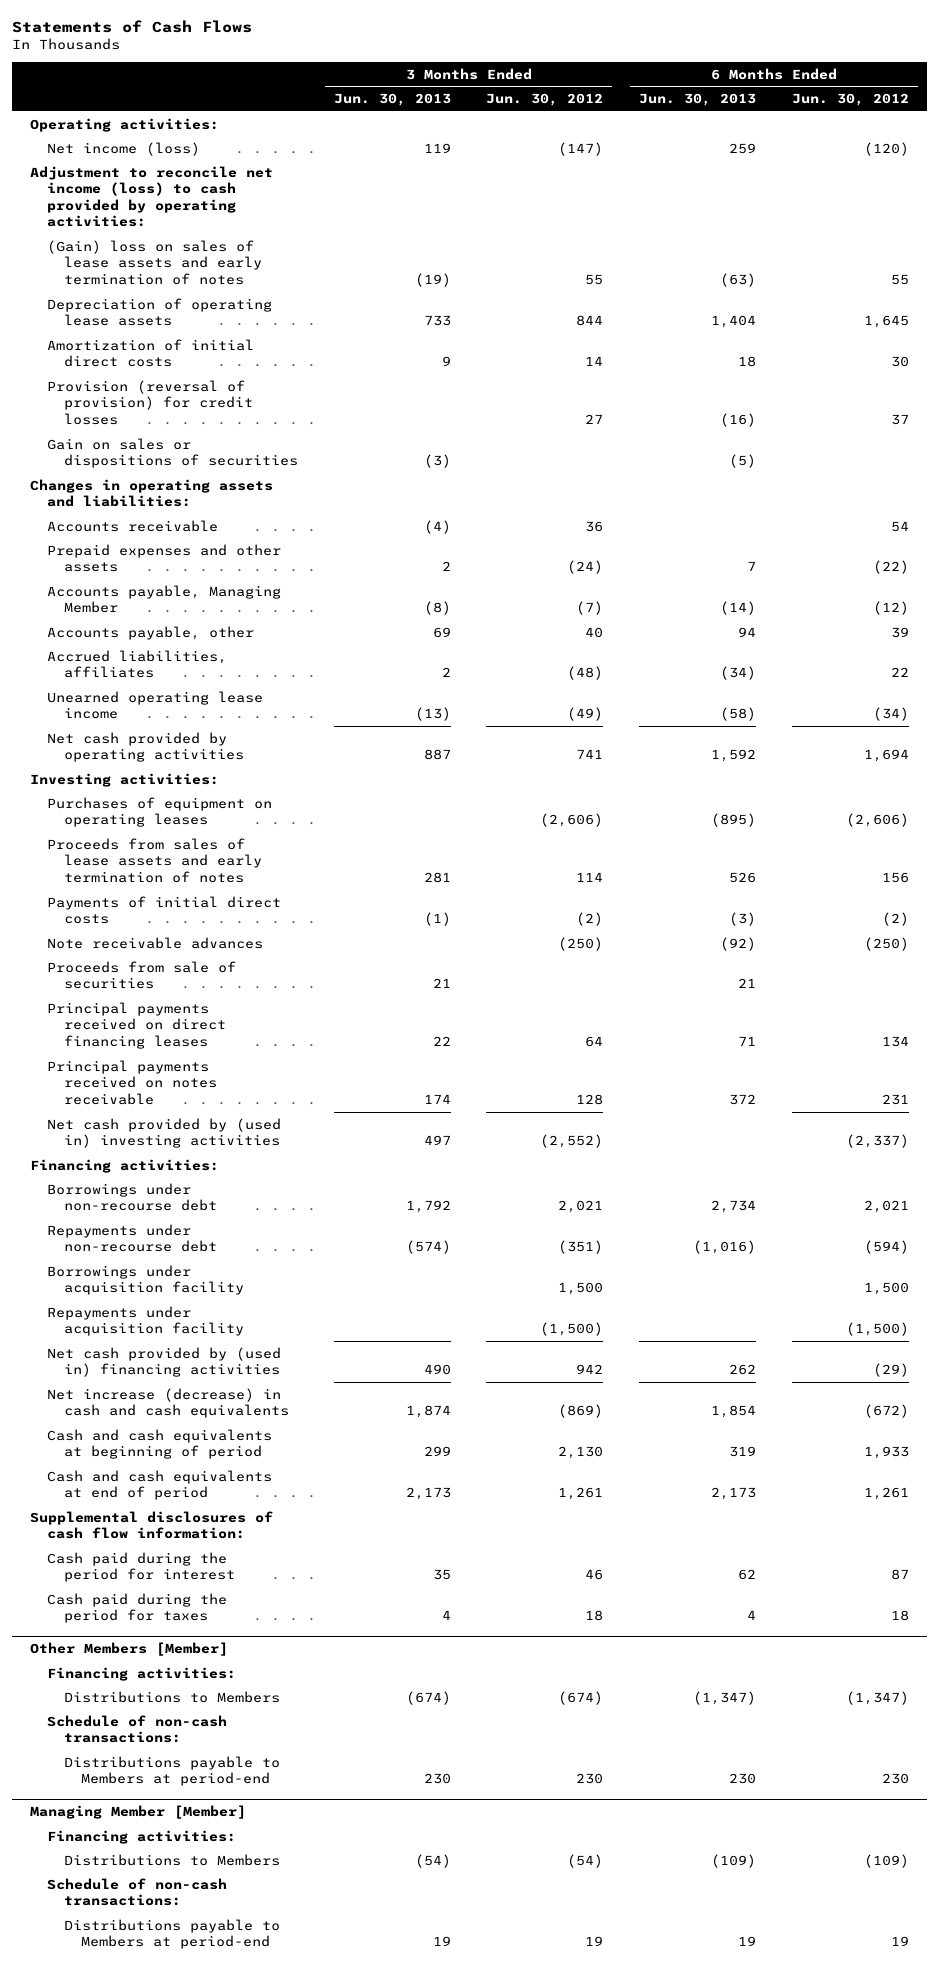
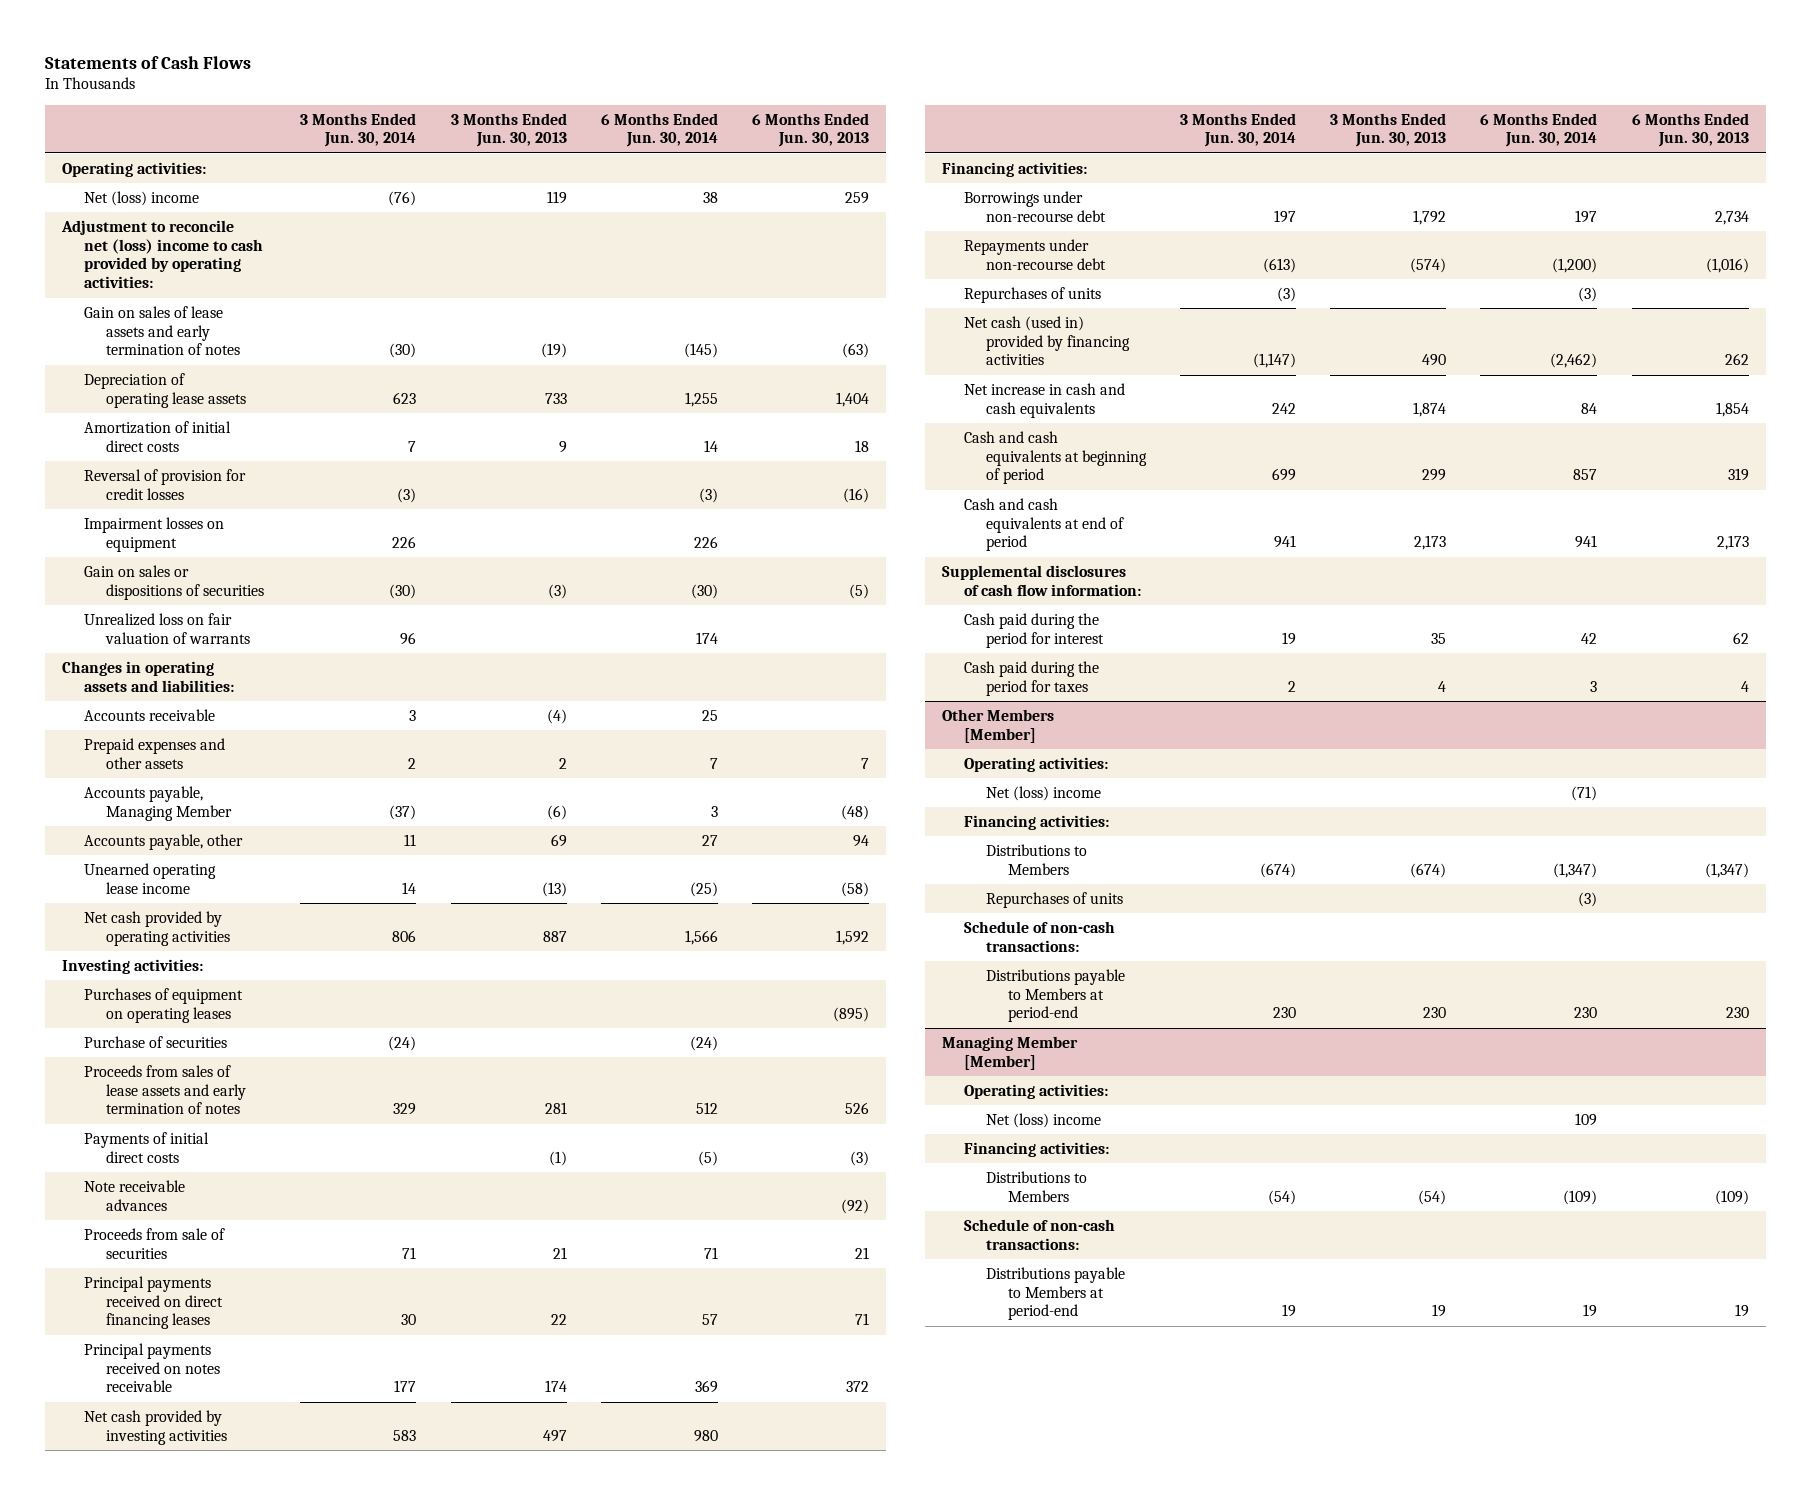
- | 3 Months Ended Jun. 30, 2013 | 3 Months Ended Jun. 30, 2012 | 6 Months Ended Jun. 30, 2013 | 6 Months Ended Jun. 30, 2012
+ | 3 Months Ended Jun. 30, 2014 | 3 Months Ended Jun. 30, 2013 | 6 Months Ended Jun. 30, 2014 | 6 Months Ended Jun. 30, 2013
- Net income (loss) | 119 | (147) | 259 | (120)
- Adjustment to reconcile net income (loss) to cash provided by operating activities:
- (Gain) loss on sales of lease assets and early termination of notes | (19) | 55 | (63) | 55
+ Net (loss) income | (76) | 119 | 38 | 259
+ Adjustment to reconcile net (loss) income to cash provided by operating activities:
+ Gain on sales of lease assets and early termination of notes | (30) | (19) | (145) | (63)
- Provision (reversal of provision) for credit losses | | 27 | (16) | 37
+ Reversal of provision for credit losses | (3) | | (3) | (16)
+ Impairment losses on equipment | 226 | | 226 |
+ Unrealized loss on fair valuation of warrants | 96 | | 174 |
- Accounts payable, Managing Member | (8) | (7) | (14) | (12)
+ Accounts payable, Managing Member | (37) | (6) | 3 | (48)
- Accrued liabilities, affiliates | 2 | (48) | (34) | 22
+ Purchase of securities | (24) | | (24) |
- Net cash provided by (used in) investing activities | 497 | (2,552) | | (2,337)
+ Net cash provided by investing activities | 583 | 497 | 980 |
- Borrowings under acquisition facility | | 1,500 | | 1,500
- Repayments under acquisition facility | | (1,500) | | (1,500)
- Net cash provided by (used in) financing activities | 490 | 942 | 262 | (29)
- Net increase (decrease) in cash and cash equivalents | 1,874 | (869) | 1,854 | (672)
+ Repurchases of units | (3) | | (3) |
+ Net cash (used in) provided by financing activities | (1,147) | 490 | (2,462) | 262
+ Net increase in cash and cash equivalents | 242 | 1,874 | 84 | 1,854
@ Other Members [Member]
+ Operating activities:
+ Net (loss) income | | | (71) |
+ Repurchases of units | | | (3) |
@ Managing Member [Member]
+ Operating activities:
+ Net (loss) income | | | 109 |

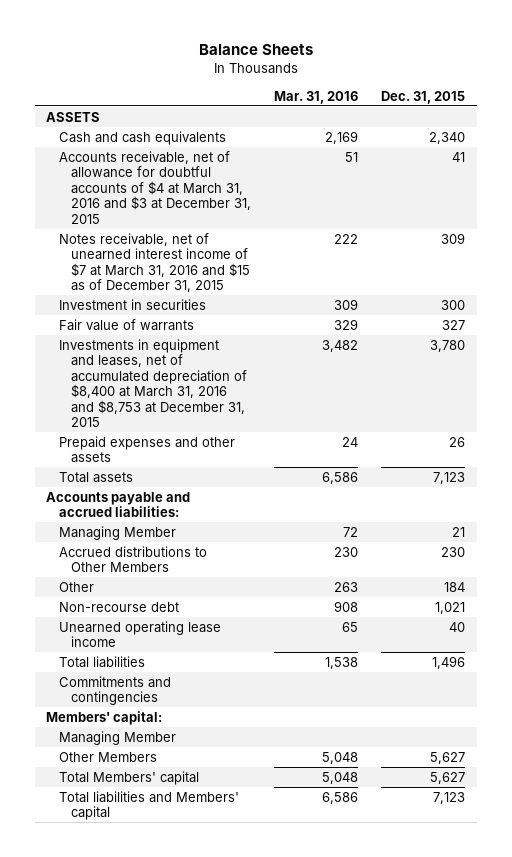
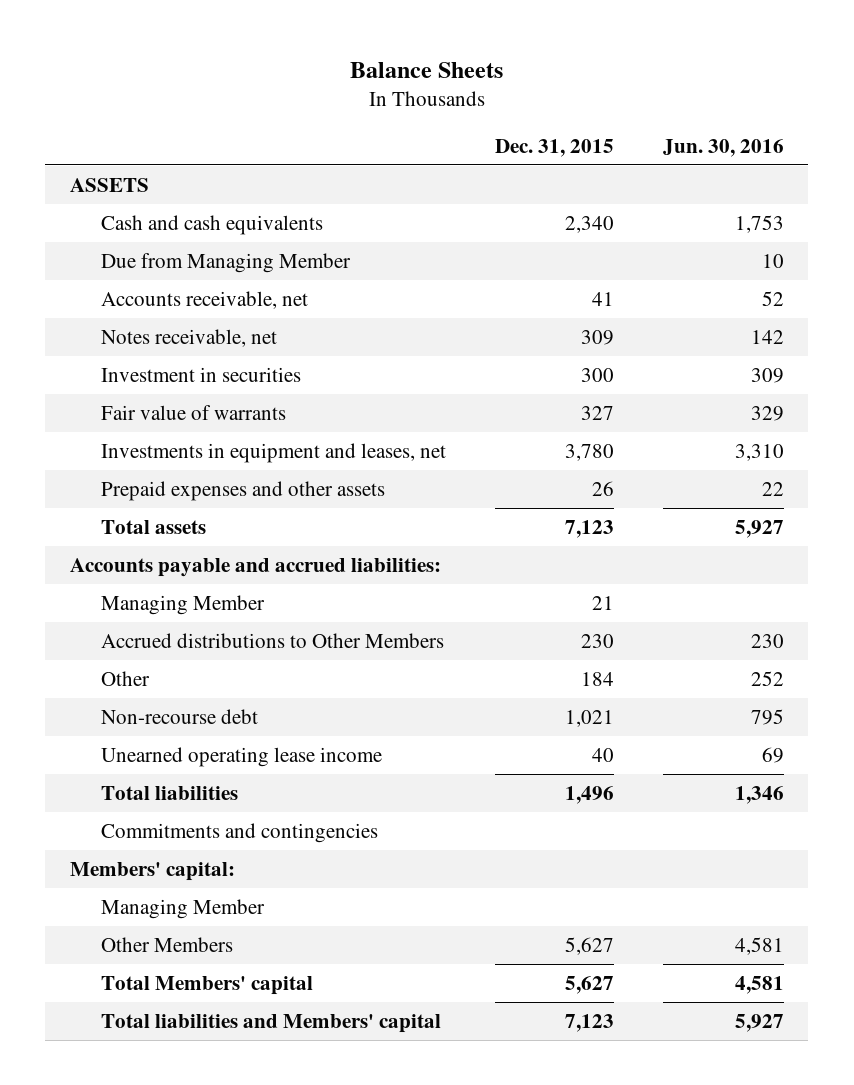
- | Mar. 31, 2016 | Dec. 31, 2015
+ | Dec. 31, 2015 | Jun. 30, 2016
- Accounts receivable, net of allowance for doubtful accounts of $4 at March 31, 2016 and $3 at December 31, 2015 | 51 | 41
- Notes receivable, net of unearned interest income of $7 at March 31, 2016 and $15 as of December 31, 2015 | 222 | 309
+ Due from Managing Member | | 10
+ Accounts receivable, net | 41 | 52
+ Notes receivable, net | 309 | 142
- Investments in equipment and leases, net of accumulated depreciation of $8,400 at March 31, 2016 and $8,753 at December 31, 2015 | 3,482 | 3,780
+ Investments in equipment and leases, net | 3,780 | 3,310

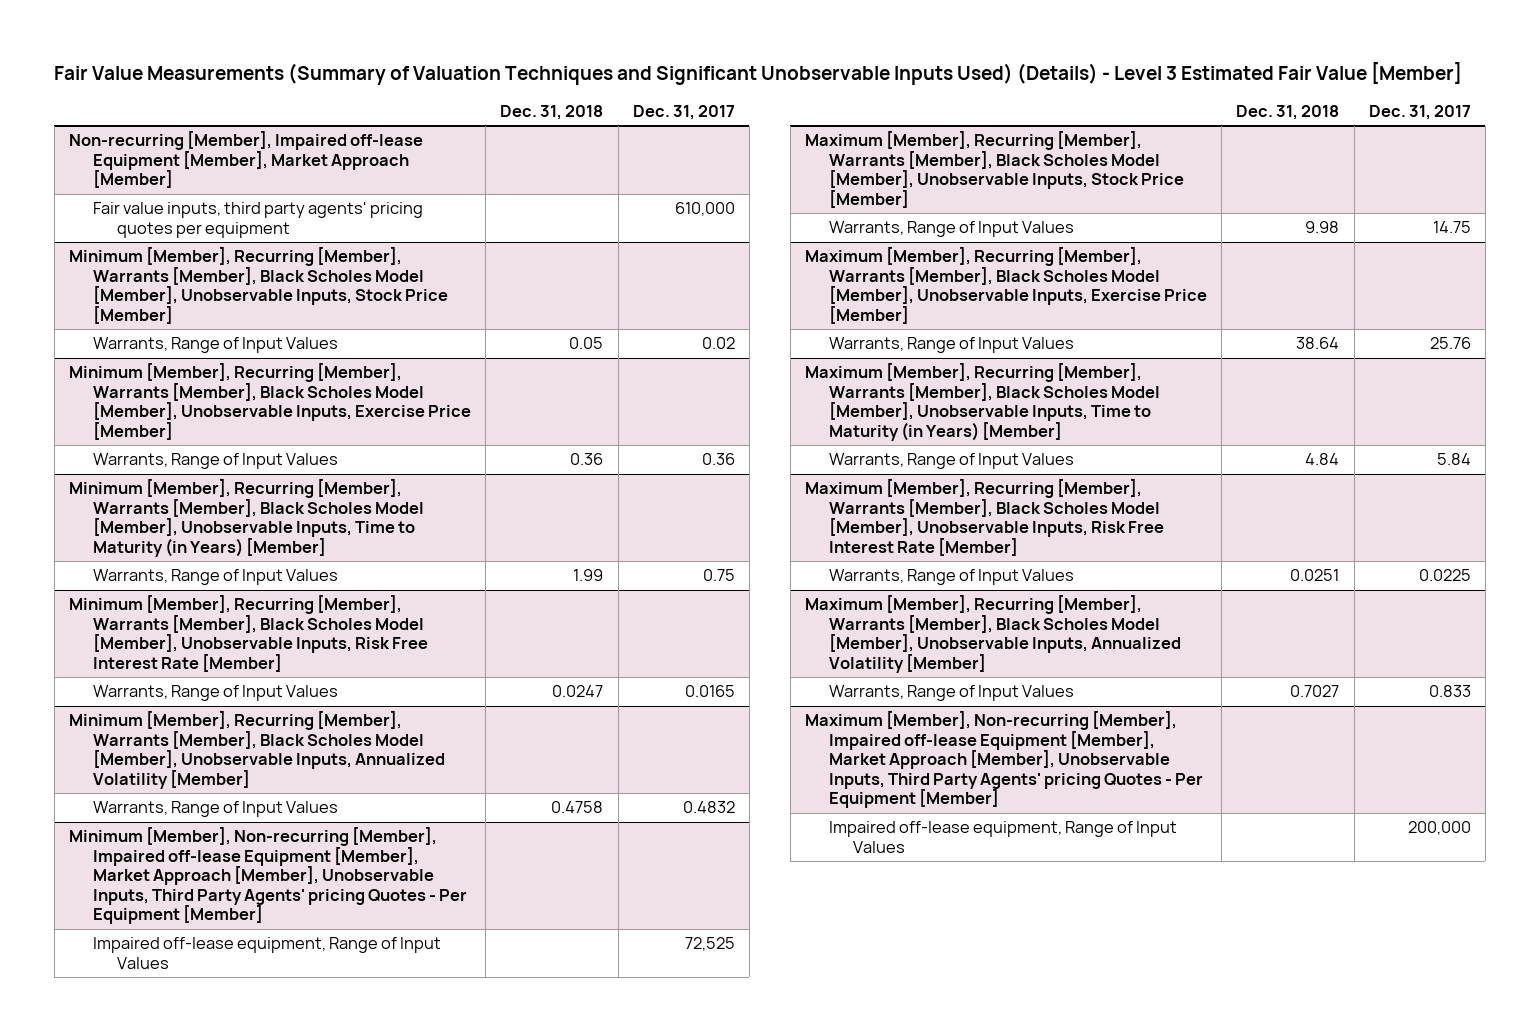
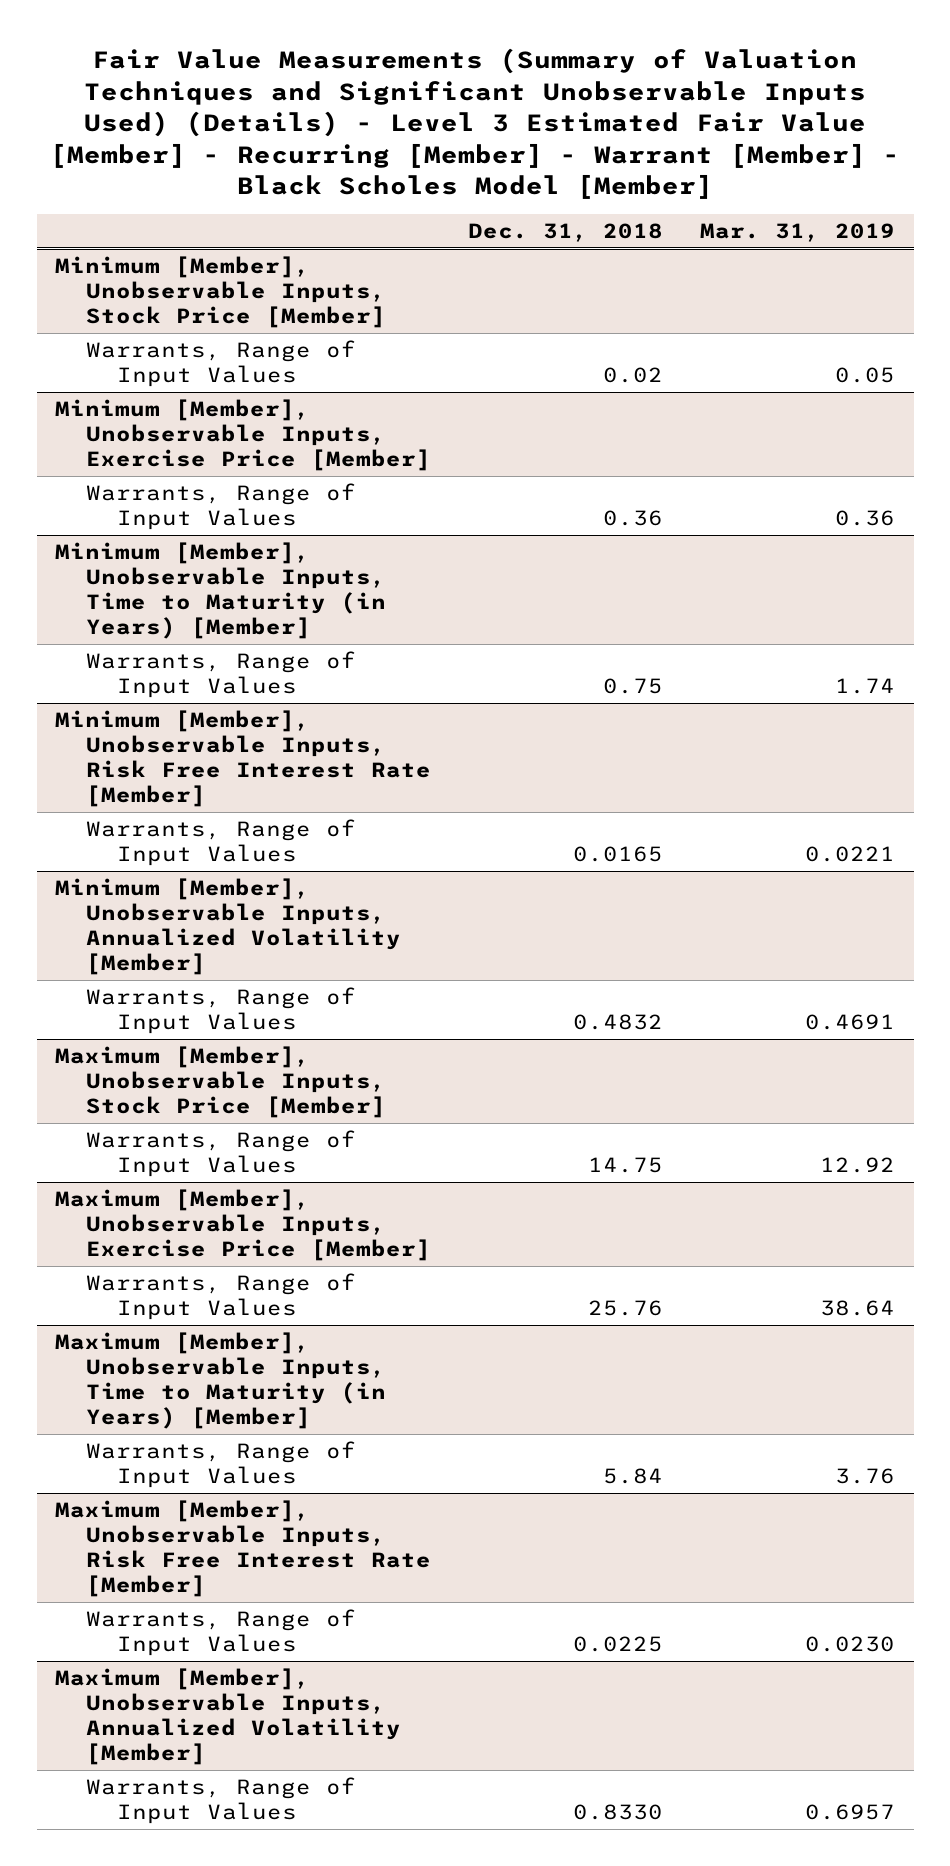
- Fair Value Measurements (Summary of Valuation Techniques and Significant Unobservable Inputs Used) (Details) - Level 3 Estimated Fair Value [Member]
+ Fair Value Measurements (Summary of Valuation Techniques and Significant Unobservable Inputs Used) (Details) - Level 3 Estimated Fair Value [Member] - Recurring [Member] - Warrant [Member] - Black Scholes Model [Member]
- | Dec. 31, 2018 | Dec. 31, 2017
+ | Dec. 31, 2018 | Mar. 31, 2019
- Non-recurring [Member], Impaired off-lease Equipment [Member], Market Approach [Member]
- Fair value inputs, third party agents' pricing quotes per equipment | | 610,000
- Minimum [Member], Recurring [Member], Warrants [Member], Black Scholes Model [Member], Unobservable Inputs, Stock Price [Member]
- Warrants, Range of Input Values | 0.05 | 0.02
- Minimum [Member], Recurring [Member], Warrants [Member], Black Scholes Model [Member], Unobservable Inputs, Exercise Price [Member]
+ Minimum [Member], Unobservable Inputs, Stock Price [Member]
+ Warrants, Range of Input Values | 0.02 | 0.05
+ Minimum [Member], Unobservable Inputs, Exercise Price [Member]
- Minimum [Member], Recurring [Member], Warrants [Member], Black Scholes Model [Member], Unobservable Inputs, Time to Maturity (in Years) [Member]
- Warrants, Range of Input Values | 1.99 | 0.75
- Minimum [Member], Recurring [Member], Warrants [Member], Black Scholes Model [Member], Unobservable Inputs, Risk Free Interest Rate [Member]
- Warrants, Range of Input Values | 0.0247 | 0.0165
- Minimum [Member], Recurring [Member], Warrants [Member], Black Scholes Model [Member], Unobservable Inputs, Annualized Volatility [Member]
- Warrants, Range of Input Values | 0.4758 | 0.4832
- Minimum [Member], Non-recurring [Member], Impaired off-lease Equipment [Member], Market Approach [Member], Unobservable Inputs, Third Party Agents' pricing Quotes - Per Equipment [Member]
- Impaired off-lease equipment, Range of Input Values | | 72,525
- Maximum [Member], Recurring [Member], Warrants [Member], Black Scholes Model [Member], Unobservable Inputs, Stock Price [Member]
- Warrants, Range of Input Values | 9.98 | 14.75
- Maximum [Member], Recurring [Member], Warrants [Member], Black Scholes Model [Member], Unobservable Inputs, Exercise Price [Member]
- Warrants, Range of Input Values | 38.64 | 25.76
- Maximum [Member], Recurring [Member], Warrants [Member], Black Scholes Model [Member], Unobservable Inputs, Time to Maturity (in Years) [Member]
- Warrants, Range of Input Values | 4.84 | 5.84
- Maximum [Member], Recurring [Member], Warrants [Member], Black Scholes Model [Member], Unobservable Inputs, Risk Free Interest Rate [Member]
- Warrants, Range of Input Values | 0.0251 | 0.0225
- Maximum [Member], Recurring [Member], Warrants [Member], Black Scholes Model [Member], Unobservable Inputs, Annualized Volatility [Member]
- Warrants, Range of Input Values | 0.7027 | 0.833
- Maximum [Member], Non-recurring [Member], Impaired off-lease Equipment [Member], Market Approach [Member], Unobservable Inputs, Third Party Agents' pricing Quotes - Per Equipment [Member]
- Impaired off-lease equipment, Range of Input Values | | 200,000
+ Minimum [Member], Unobservable Inputs, Time to Maturity (in Years) [Member]
+ Warrants, Range of Input Values | 0.75 | 1.74
+ Minimum [Member], Unobservable Inputs, Risk Free Interest Rate [Member]
+ Warrants, Range of Input Values | 0.0165 | 0.0221
+ Minimum [Member], Unobservable Inputs, Annualized Volatility [Member]
+ Warrants, Range of Input Values | 0.4832 | 0.4691
+ Maximum [Member], Unobservable Inputs, Stock Price [Member]
+ Warrants, Range of Input Values | 14.75 | 12.92
+ Maximum [Member], Unobservable Inputs, Exercise Price [Member]
+ Warrants, Range of Input Values | 25.76 | 38.64
+ Maximum [Member], Unobservable Inputs, Time to Maturity (in Years) [Member]
+ Warrants, Range of Input Values | 5.84 | 3.76
+ Maximum [Member], Unobservable Inputs, Risk Free Interest Rate [Member]
+ Warrants, Range of Input Values | 0.0225 | 0.0230
+ Maximum [Member], Unobservable Inputs, Annualized Volatility [Member]
+ Warrants, Range of Input Values | 0.8330 | 0.6957

